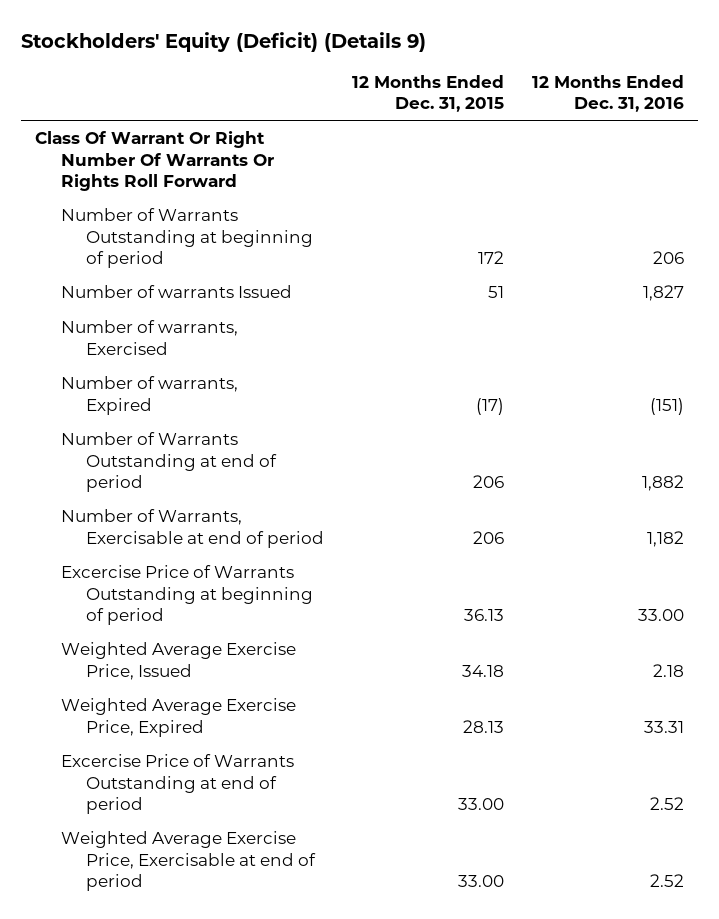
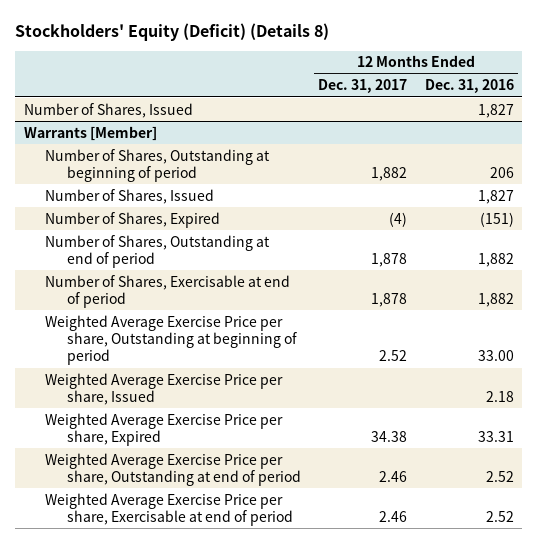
- Stockholders' Equity (Deficit) (Details 9)
+ Stockholders' Equity (Deficit) (Details 8)
- | 12 Months Ended Dec. 31, 2015 | 12 Months Ended Dec. 31, 2016
+ | 12 Months Ended Dec. 31, 2017 | 12 Months Ended Dec. 31, 2016
- Class Of Warrant Or Right Number Of Warrants Or Rights Roll Forward
- Number of Warrants Outstanding at beginning of period | 172 | 206
- Number of warrants Issued | 51 | 1,827
- Number of warrants, Exercised
- Number of warrants, Expired | (17) | (151)
- Number of Warrants Outstanding at end of period | 206 | 1,882
- Number of Warrants, Exercisable at end of period | 206 | 1,182
- Excercise Price of Warrants Outstanding at beginning of period | 36.13 | 33.00
- Weighted Average Exercise Price, Issued | 34.18 | 2.18
- Weighted Average Exercise Price, Expired | 28.13 | 33.31
- Excercise Price of Warrants Outstanding at end of period | 33.00 | 2.52
- Weighted Average Exercise Price, Exercisable at end of period | 33.00 | 2.52
+ Number of Shares, Issued | | 1,827
+ Warrants [Member]
+ Number of Shares, Outstanding at beginning of period | 1,882 | 206
+ Number of Shares, Issued | | 1,827
+ Number of Shares, Expired | (4) | (151)
+ Number of Shares, Outstanding at end of period | 1,878 | 1,882
+ Number of Shares, Exercisable at end of period | 1,878 | 1,882
+ Weighted Average Exercise Price per share, Outstanding at beginning of period | 2.52 | 33.00
+ Weighted Average Exercise Price per share, Issued | | 2.18
+ Weighted Average Exercise Price per share, Expired | 34.38 | 33.31
+ Weighted Average Exercise Price per share, Outstanding at end of period | 2.46 | 2.52
+ Weighted Average Exercise Price per share, Exercisable at end of period | 2.46 | 2.52

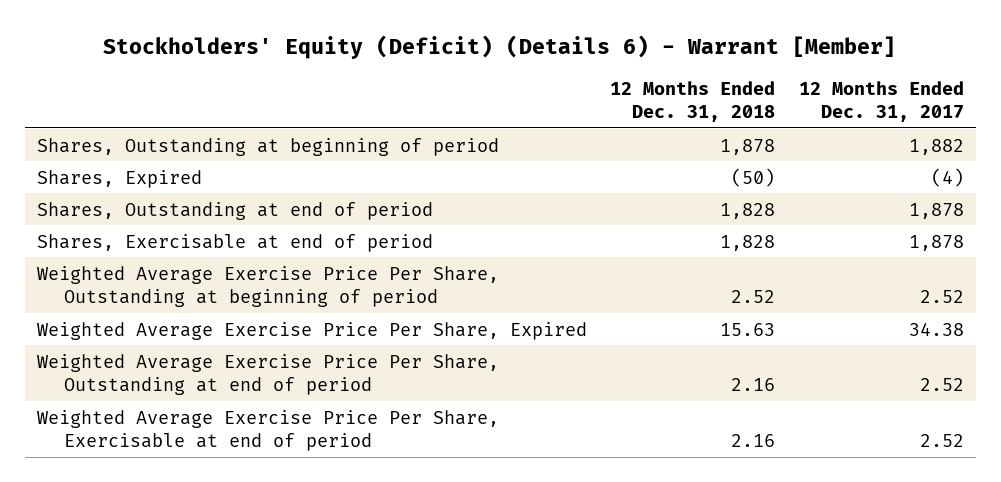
- Stockholders' Equity (Deficit) (Details 8)
+ Stockholders' Equity (Deficit) (Details 6) - Warrant [Member]
- | 12 Months Ended Dec. 31, 2017 | 12 Months Ended Dec. 31, 2016
+ | 12 Months Ended Dec. 31, 2018 | 12 Months Ended Dec. 31, 2017
- Number of Shares, Issued | | 1,827
- Warrants [Member]
- Number of Shares, Outstanding at beginning of period | 1,882 | 206
- Number of Shares, Issued | | 1,827
- Number of Shares, Expired | (4) | (151)
- Number of Shares, Outstanding at end of period | 1,878 | 1,882
- Number of Shares, Exercisable at end of period | 1,878 | 1,882
- Weighted Average Exercise Price per share, Outstanding at beginning of period | 2.52 | 33.00
- Weighted Average Exercise Price per share, Issued | | 2.18
- Weighted Average Exercise Price per share, Expired | 34.38 | 33.31
- Weighted Average Exercise Price per share, Outstanding at end of period | 2.46 | 2.52
- Weighted Average Exercise Price per share, Exercisable at end of period | 2.46 | 2.52
+ Shares, Outstanding at beginning of period | 1,878 | 1,882
+ Shares, Expired | (50) | (4)
+ Shares, Outstanding at end of period | 1,828 | 1,878
+ Shares, Exercisable at end of period | 1,828 | 1,878
+ Weighted Average Exercise Price Per Share, Outstanding at beginning of period | 2.52 | 2.52
+ Weighted Average Exercise Price Per Share, Expired | 15.63 | 34.38
+ Weighted Average Exercise Price Per Share, Outstanding at end of period | 2.16 | 2.52
+ Weighted Average Exercise Price Per Share, Exercisable at end of period | 2.16 | 2.52

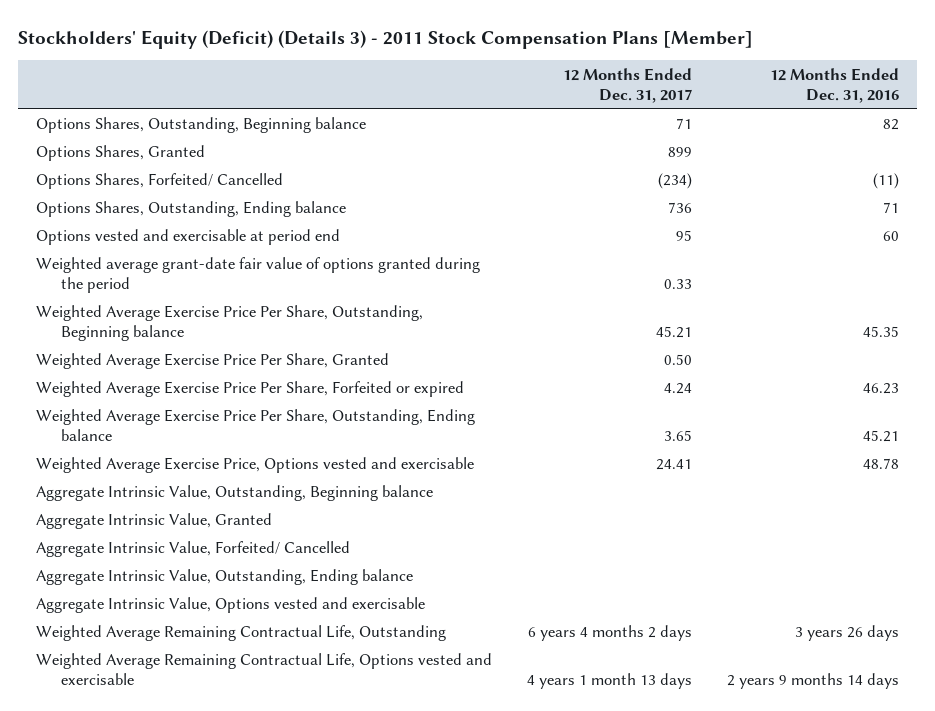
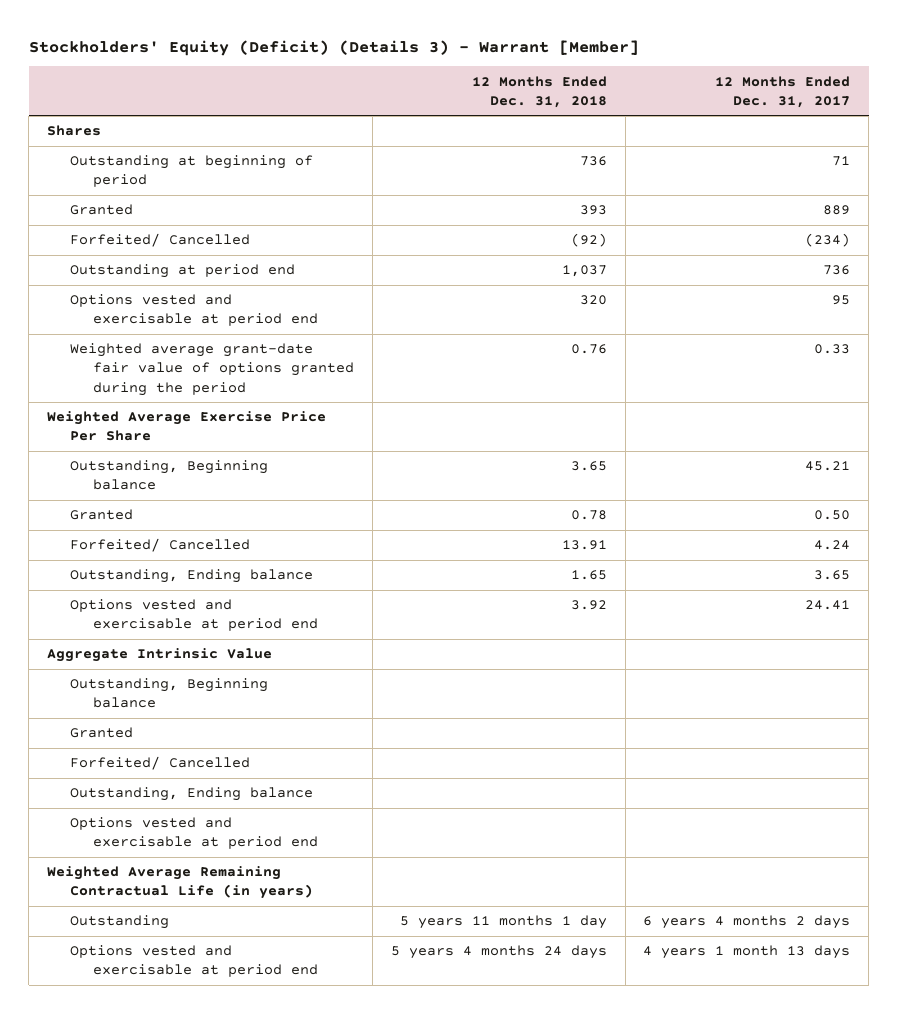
- Stockholders' Equity (Deficit) (Details 3) - 2011 Stock Compensation Plans [Member]
+ Stockholders' Equity (Deficit) (Details 3) - Warrant [Member]
- | 12 Months Ended Dec. 31, 2017 | 12 Months Ended Dec. 31, 2016
+ | 12 Months Ended Dec. 31, 2018 | 12 Months Ended Dec. 31, 2017
- Options Shares, Outstanding, Beginning balance | 71 | 82
- Options Shares, Granted | 899 |
- Options Shares, Forfeited/ Cancelled | (234) | (11)
- Options Shares, Outstanding, Ending balance | 736 | 71
+ Shares
+ Outstanding at beginning of period | 736 | 71
+ Granted | 393 | 889
+ Forfeited/ Cancelled | (92) | (234)
+ Outstanding at period end | 1,037 | 736
- Weighted Average Exercise Price Per Share, Outstanding, Beginning balance | 45.21 | 45.35
- Weighted Average Exercise Price Per Share, Granted | 0.50 |
- Weighted Average Exercise Price Per Share, Forfeited or expired | 4.24 | 46.23
- Weighted Average Exercise Price Per Share, Outstanding, Ending balance | 3.65 | 45.21
- Weighted Average Exercise Price, Options vested and exercisable | 24.41 | 48.78
- Aggregate Intrinsic Value, Outstanding, Beginning balance
- Aggregate Intrinsic Value, Granted
- Aggregate Intrinsic Value, Forfeited/ Cancelled
- Aggregate Intrinsic Value, Outstanding, Ending balance
- Aggregate Intrinsic Value, Options vested and exercisable
- Weighted Average Remaining Contractual Life, Outstanding | 6 years 4 months 2 days | 3 years 26 days
- Weighted Average Remaining Contractual Life, Options vested and exercisable | 4 years 1 month 13 days | 2 years 9 months 14 days
+ Weighted Average Exercise Price Per Share
+ Outstanding, Beginning balance | 3.65 | 45.21
+ Granted | 0.78 | 0.50
+ Forfeited/ Cancelled | 13.91 | 4.24
+ Outstanding, Ending balance | 1.65 | 3.65
+ Options vested and exercisable at period end | 3.92 | 24.41
+ Aggregate Intrinsic Value
+ Outstanding, Beginning balance
+ Granted
+ Forfeited/ Cancelled
+ Outstanding, Ending balance
+ Options vested and exercisable at period end
+ Weighted Average Remaining Contractual Life (in years)
+ Outstanding | 5 years 11 months 1 day | 6 years 4 months 2 days
+ Options vested and exercisable at period end | 5 years 4 months 24 days | 4 years 1 month 13 days

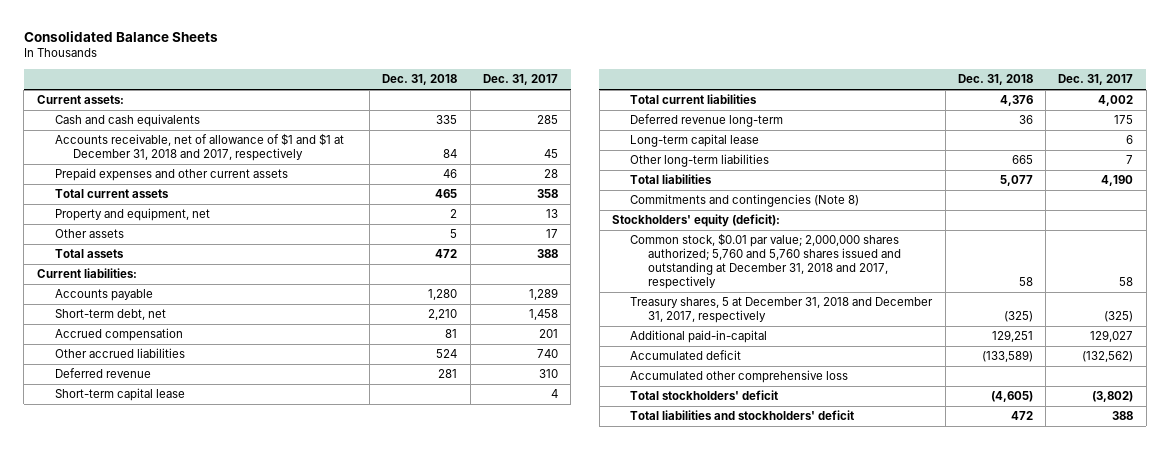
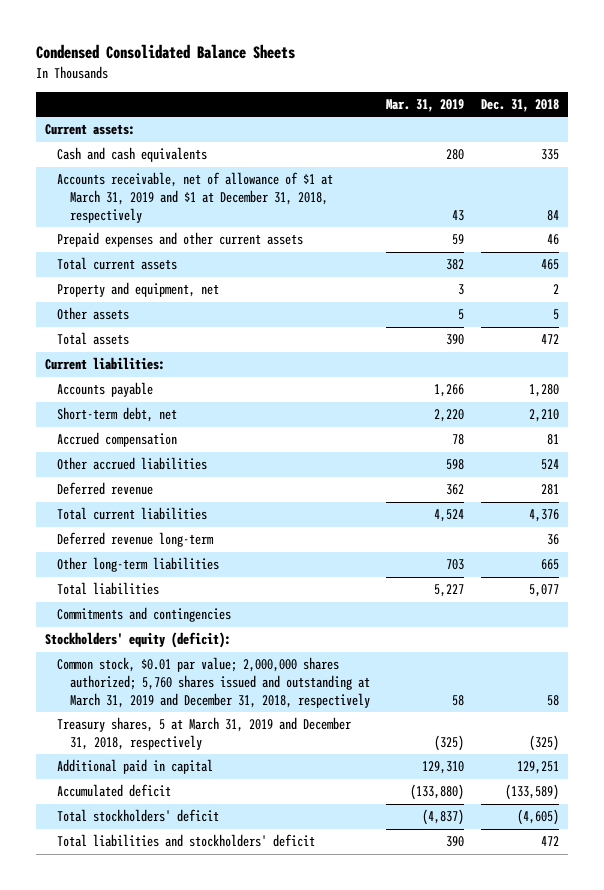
- Consolidated Balance Sheets
+ Condensed Consolidated Balance Sheets
- | Dec. 31, 2018 | Dec. 31, 2017
+ | Mar. 31, 2019 | Dec. 31, 2018
- Accounts receivable, net of allowance of $1 and $1 at December 31, 2018 and 2017, respectively | 84 | 45
+ Accounts receivable, net of allowance of $1 at March 31, 2019 and $1 at December 31, 2018, respectively | 43 | 84
- Short-term capital lease | | 4
- Long-term capital lease | | 6
- Commitments and contingencies (Note 8)
+ Commitments and contingencies
- Common stock, $0.01 par value; 2,000,000 shares authorized; 5,760 and 5,760 shares issued and outstanding at December 31, 2018 and 2017, respectively | 58 | 58
- Treasury shares, 5 at December 31, 2018 and December 31, 2017, respectively | (325) | (325)
- Additional paid-in-capital | 129,251 | 129,027
+ Common stock, $0.01 par value; 2,000,000 shares authorized; 5,760 shares issued and outstanding at March 31, 2019 and December 31, 2018, respectively | 58 | 58
+ Treasury shares, 5 at March 31, 2019 and December 31, 2018, respectively | (325) | (325)
+ Additional paid in capital | 129,310 | 129,251
- Accumulated other comprehensive loss

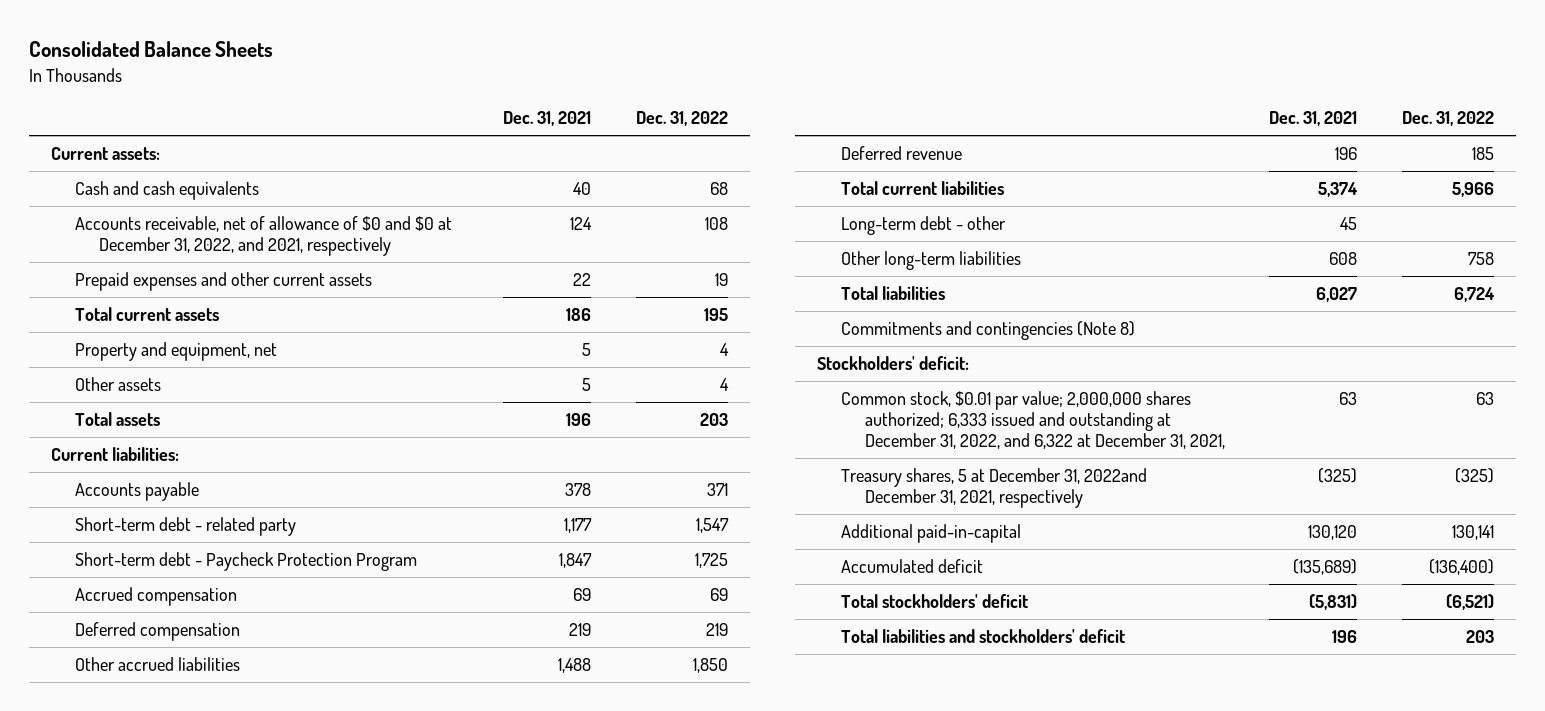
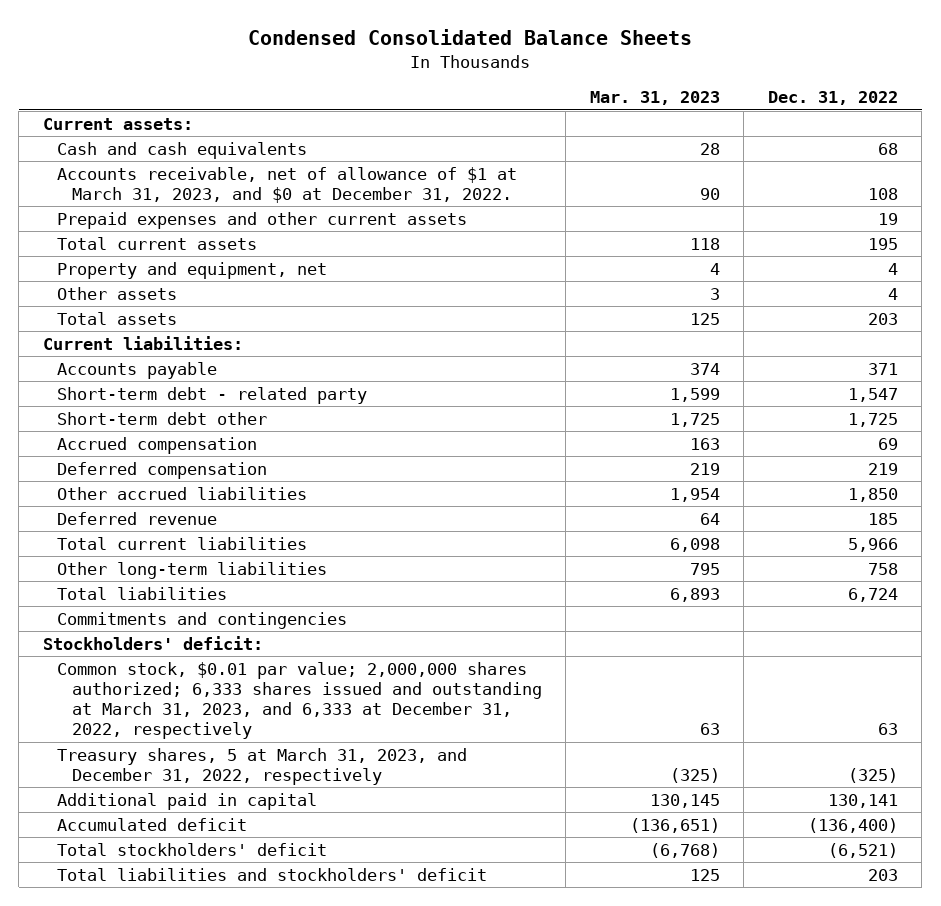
- Consolidated Balance Sheets
+ Condensed Consolidated Balance Sheets
- | Dec. 31, 2021 | Dec. 31, 2022
+ | Mar. 31, 2023 | Dec. 31, 2022
- Accounts receivable, net of allowance of $0 and $0 at December 31, 2022, and 2021, respectively | 124 | 108
+ Accounts receivable, net of allowance of $1 at March 31, 2023, and $0 at December 31, 2022. | 90 | 108
- Short-term debt - Paycheck Protection Program | 1,847 | 1,725
+ Short-term debt other | 1,725 | 1,725
- Long-term debt - other | 45 |
- Commitments and contingencies (Note 8)
+ Commitments and contingencies
- Common stock, $0.01 par value; 2,000,000 shares authorized; 6,333 issued and outstanding at December 31, 2022, and 6,322 at December 31, 2021, | 63 | 63
- Treasury shares, 5 at December 31, 2022and December 31, 2021, respectively | (325) | (325)
- Additional paid-in-capital | 130,120 | 130,141
+ Common stock, $0.01 par value; 2,000,000 shares authorized; 6,333 shares issued and outstanding at March 31, 2023, and 6,333 at December 31, 2022, respectively | 63 | 63
+ Treasury shares, 5 at March 31, 2023, and December 31, 2022, respectively | (325) | (325)
+ Additional paid in capital | 130,145 | 130,141

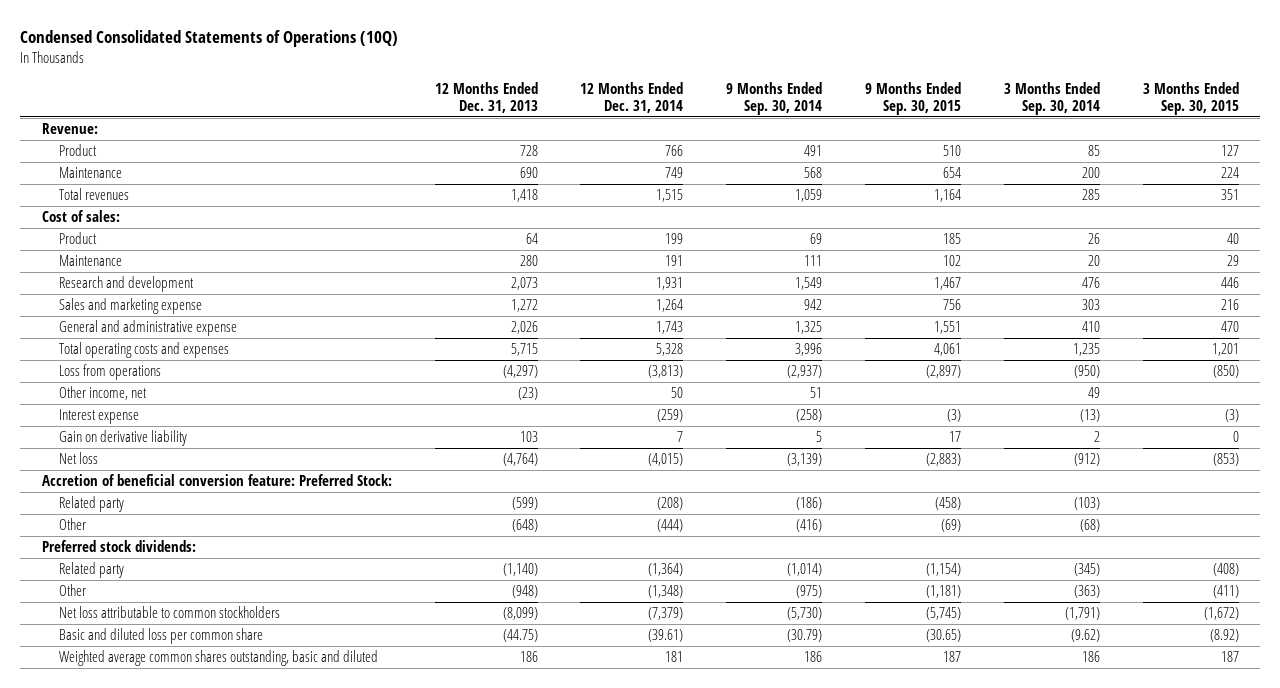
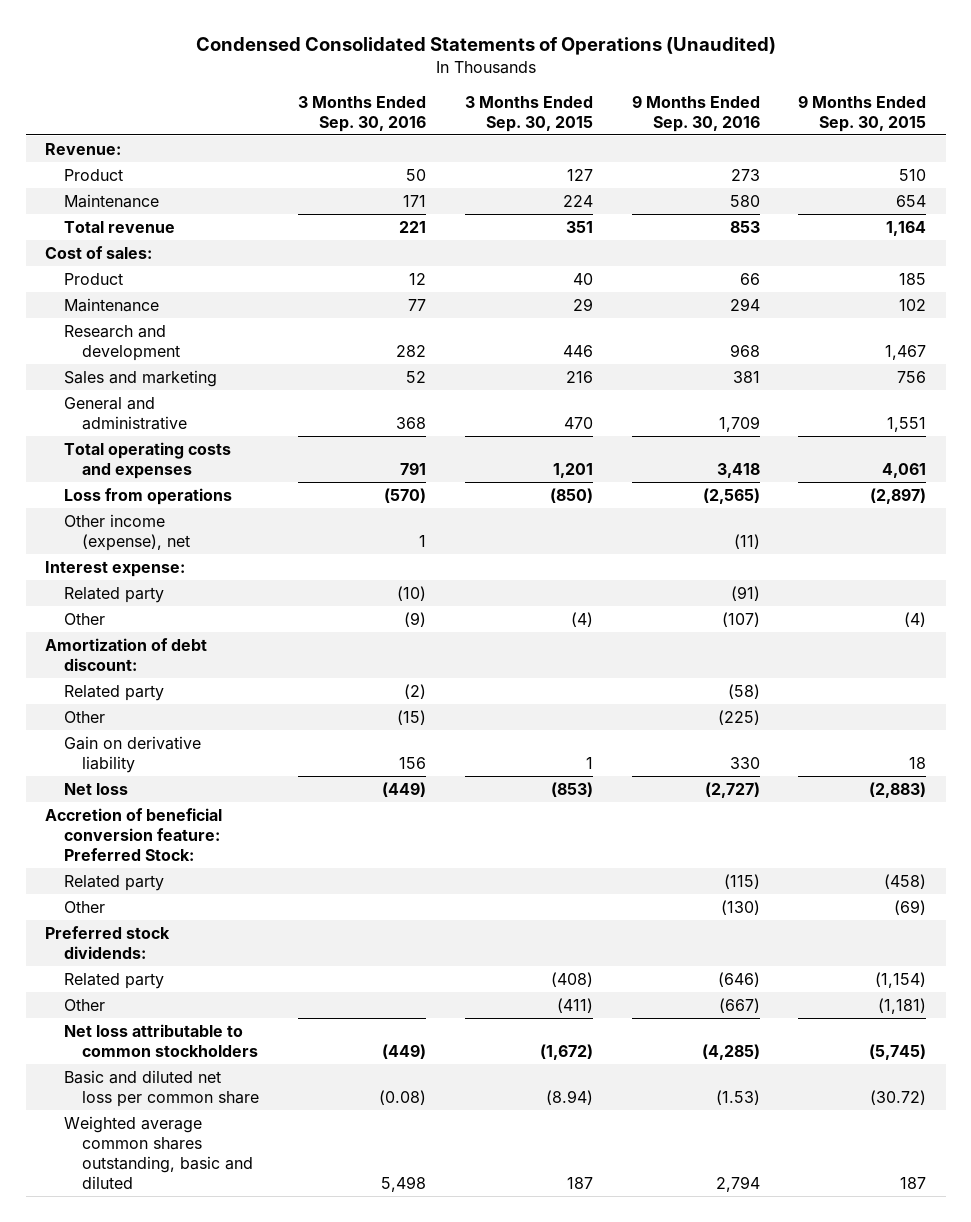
- Condensed Consolidated Statements of Operations (10Q)
+ Condensed Consolidated Statements of Operations (Unaudited)
- | 12 Months Ended Dec. 31, 2013 | 12 Months Ended Dec. 31, 2014 | 9 Months Ended Sep. 30, 2014 | 9 Months Ended Sep. 30, 2015 | 3 Months Ended Sep. 30, 2014 | 3 Months Ended Sep. 30, 2015
+ | 3 Months Ended Sep. 30, 2016 | 3 Months Ended Sep. 30, 2015 | 9 Months Ended Sep. 30, 2016 | 9 Months Ended Sep. 30, 2015
- Total revenues | 1,418 | 1,515 | 1,059 | 1,164 | 285 | 351
+ Total revenue | 221 | 351 | 853 | 1,164
- Sales and marketing expense | 1,272 | 1,264 | 942 | 756 | 303 | 216
- General and administrative expense | 2,026 | 1,743 | 1,325 | 1,551 | 410 | 470
+ Sales and marketing | 52 | 216 | 381 | 756
+ General and administrative | 368 | 470 | 1,709 | 1,551
- Other income, net | (23) | 50 | 51 | | 49 |
- Interest expense | | (259) | (258) | (3) | (13) | (3)
- Gain on derivative liability | 103 | 7 | 5 | 17 | 2 | 0
+ Other income (expense), net | 1 | | (11) |
+ Interest expense:
+ Related party | (10) | | (91) |
+ Other | (9) | (4) | (107) | (4)
+ Amortization of debt discount:
+ Related party | (2) | | (58) |
+ Other | (15) | | (225) |
+ Gain on derivative liability | 156 | 1 | 330 | 18
- Basic and diluted loss per common share | (44.75) | (39.61) | (30.79) | (30.65) | (9.62) | (8.92)
+ Basic and diluted net loss per common share | (0.08) | (8.94) | (1.53) | (30.72)

